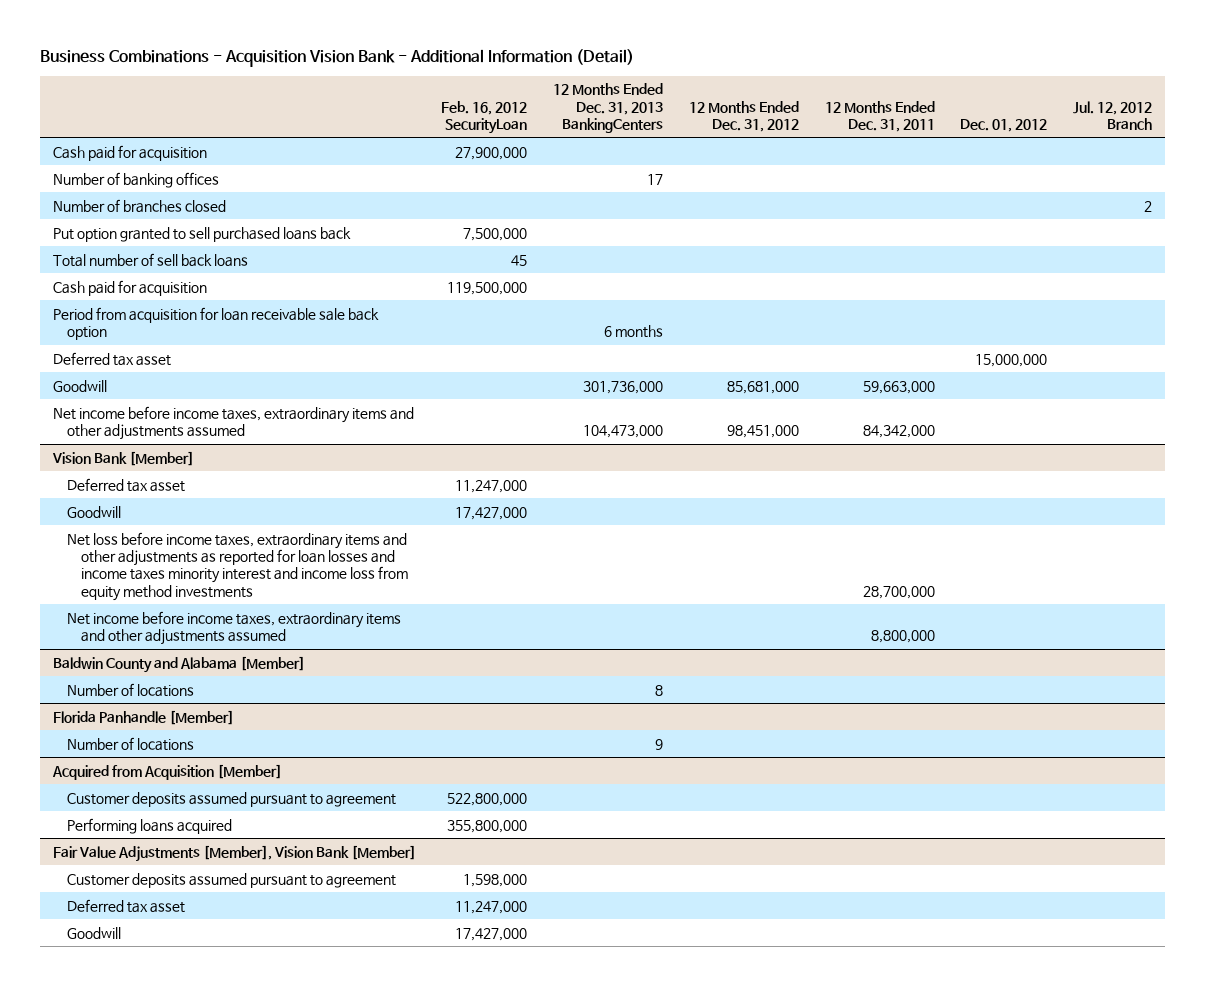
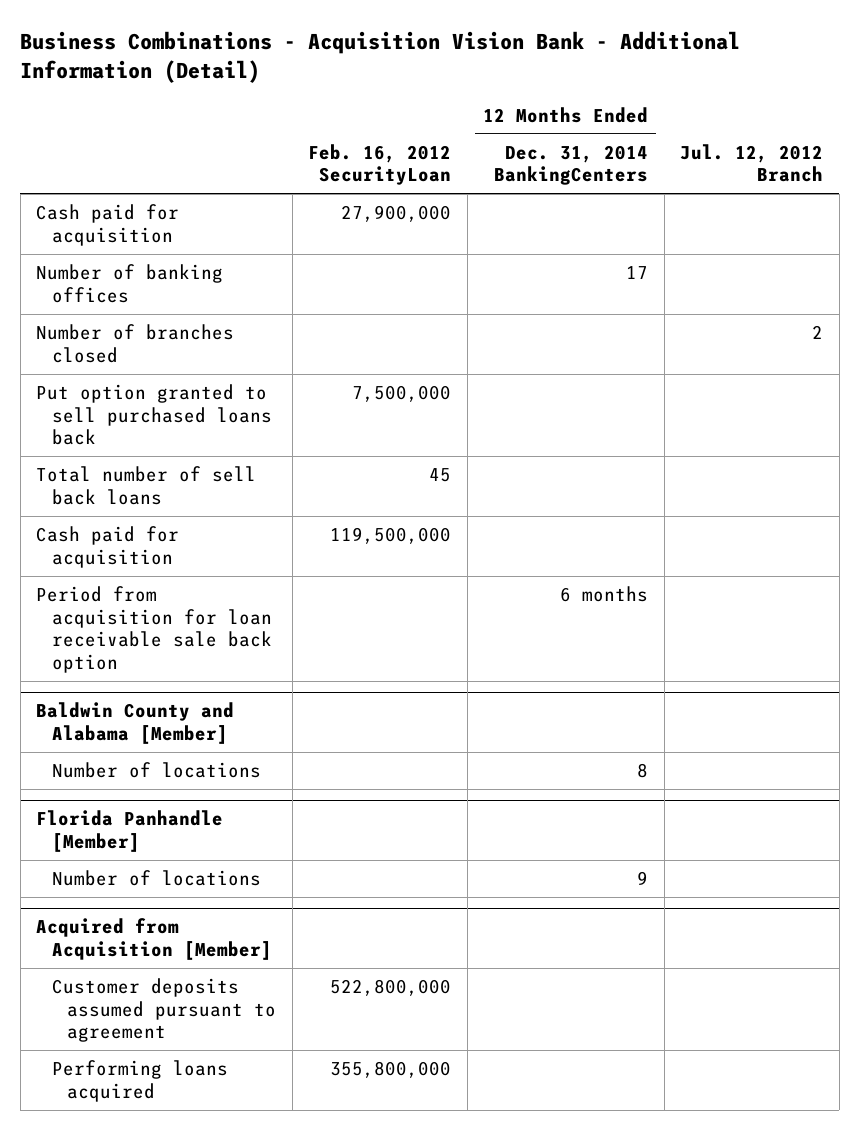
- | Feb. 16, 2012 SecurityLoan | 12 Months Ended Dec. 31, 2013 BankingCenters | 12 Months Ended Dec. 31, 2012 | 12 Months Ended Dec. 31, 2011 | Dec. 01, 2012 | Jul. 12, 2012 Branch
+ | Feb. 16, 2012 SecurityLoan | 12 Months Ended Dec. 31, 2014 BankingCenters | Jul. 12, 2012 Branch
- Deferred tax asset | | | | | 15,000,000 |
- Goodwill | | 301,736,000 | 85,681,000 | 59,663,000 | |
- Net income before income taxes, extraordinary items and other adjustments assumed | | 104,473,000 | 98,451,000 | 84,342,000 | |
- Vision Bank [Member]
- Deferred tax asset | 11,247,000 | | | | |
- Goodwill | 17,427,000 | | | | |
- Net loss before income taxes, extraordinary items and other adjustments as reported for loan losses and income taxes minority interest and income loss from equity method investments | | | | 28,700,000 | |
- Net income before income taxes, extraordinary items and other adjustments assumed | | | | 8,800,000 | |
- Fair Value Adjustments [Member], Vision Bank [Member]
- Customer deposits assumed pursuant to agreement | 1,598,000 | | | | |
- Deferred tax asset | 11,247,000 | | | | |
- Goodwill | 17,427,000 | | | | |

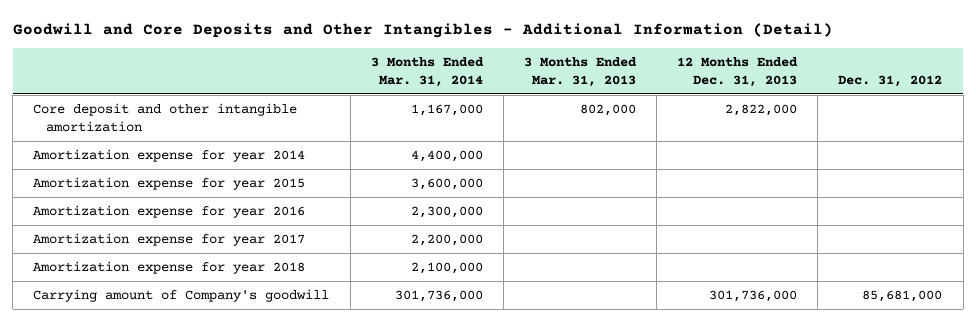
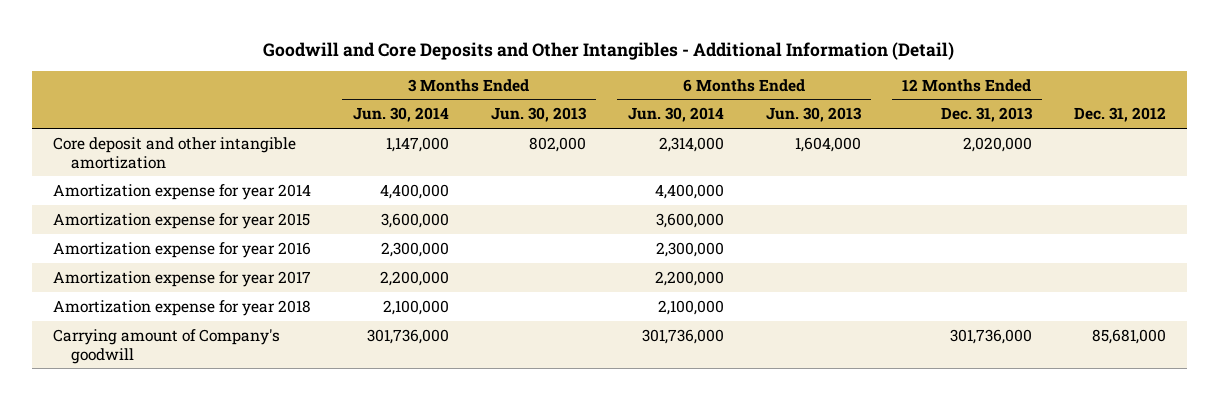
- | 3 Months Ended Mar. 31, 2014 | 3 Months Ended Mar. 31, 2013 | 12 Months Ended Dec. 31, 2013 | Dec. 31, 2012
+ | 3 Months Ended Jun. 30, 2014 | 3 Months Ended Jun. 30, 2013 | 6 Months Ended Jun. 30, 2014 | 6 Months Ended Jun. 30, 2013 | 12 Months Ended Dec. 31, 2013 | Dec. 31, 2012
- Core deposit and other intangible amortization | 1,167,000 | 802,000 | 2,822,000 |
+ Core deposit and other intangible amortization | 1,147,000 | 802,000 | 2,314,000 | 1,604,000 | 2,020,000 |

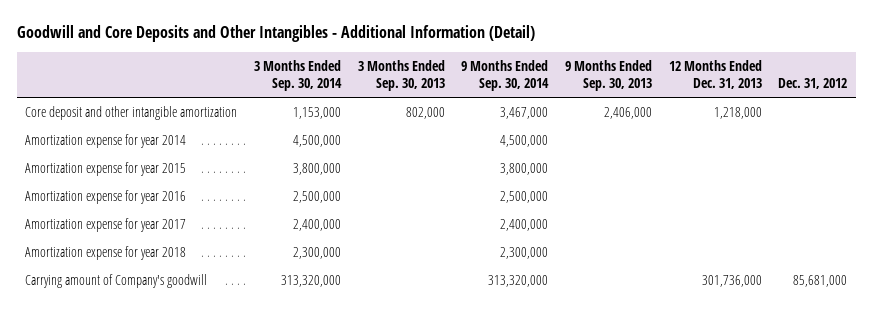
- | 3 Months Ended Jun. 30, 2014 | 3 Months Ended Jun. 30, 2013 | 6 Months Ended Jun. 30, 2014 | 6 Months Ended Jun. 30, 2013 | 12 Months Ended Dec. 31, 2013 | Dec. 31, 2012
+ | 3 Months Ended Sep. 30, 2014 | 3 Months Ended Sep. 30, 2013 | 9 Months Ended Sep. 30, 2014 | 9 Months Ended Sep. 30, 2013 | 12 Months Ended Dec. 31, 2013 | Dec. 31, 2012
- Core deposit and other intangible amortization | 1,147,000 | 802,000 | 2,314,000 | 1,604,000 | 2,020,000 |
+ Core deposit and other intangible amortization | 1,153,000 | 802,000 | 3,467,000 | 2,406,000 | 1,218,000 |

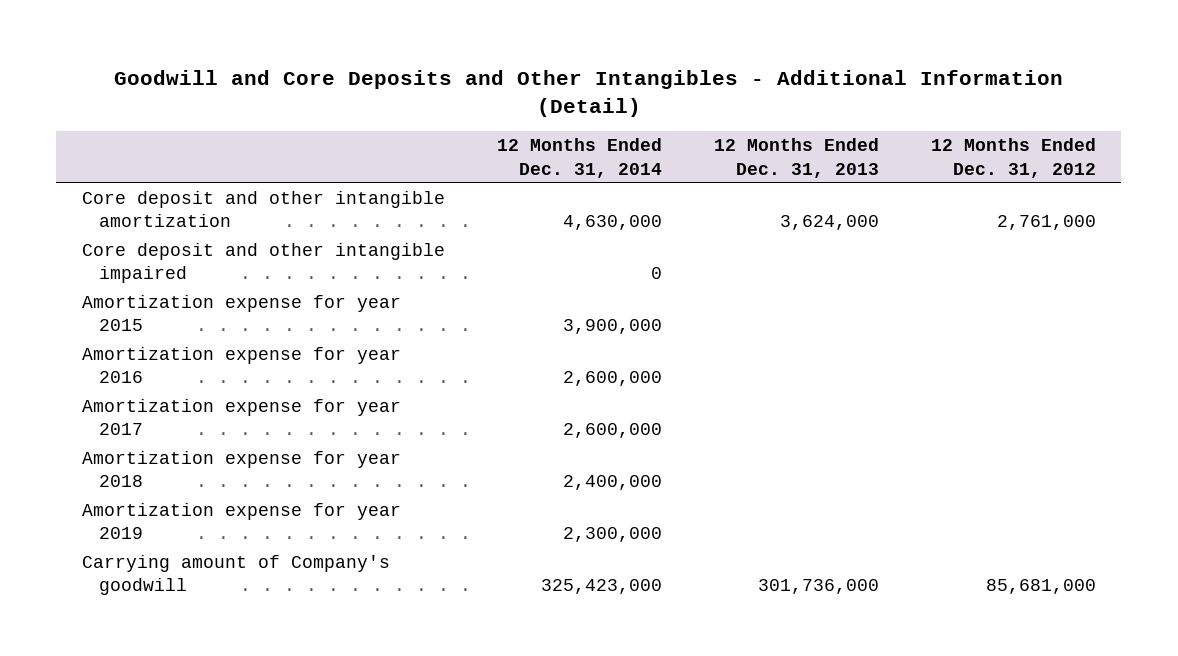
- | 3 Months Ended Sep. 30, 2014 | 3 Months Ended Sep. 30, 2013 | 9 Months Ended Sep. 30, 2014 | 9 Months Ended Sep. 30, 2013 | 12 Months Ended Dec. 31, 2013 | Dec. 31, 2012
+ | 12 Months Ended Dec. 31, 2014 | 12 Months Ended Dec. 31, 2013 | 12 Months Ended Dec. 31, 2012
- Core deposit and other intangible amortization | 1,153,000 | 802,000 | 3,467,000 | 2,406,000 | 1,218,000 |
- Amortization expense for year 2014 | 4,500,000 | | 4,500,000 | | |
+ Core deposit and other intangible amortization | 4,630,000 | 3,624,000 | 2,761,000
+ Core deposit and other intangible impaired | 0 | |
+ Amortization expense for year 2019 | 2,300,000 | |

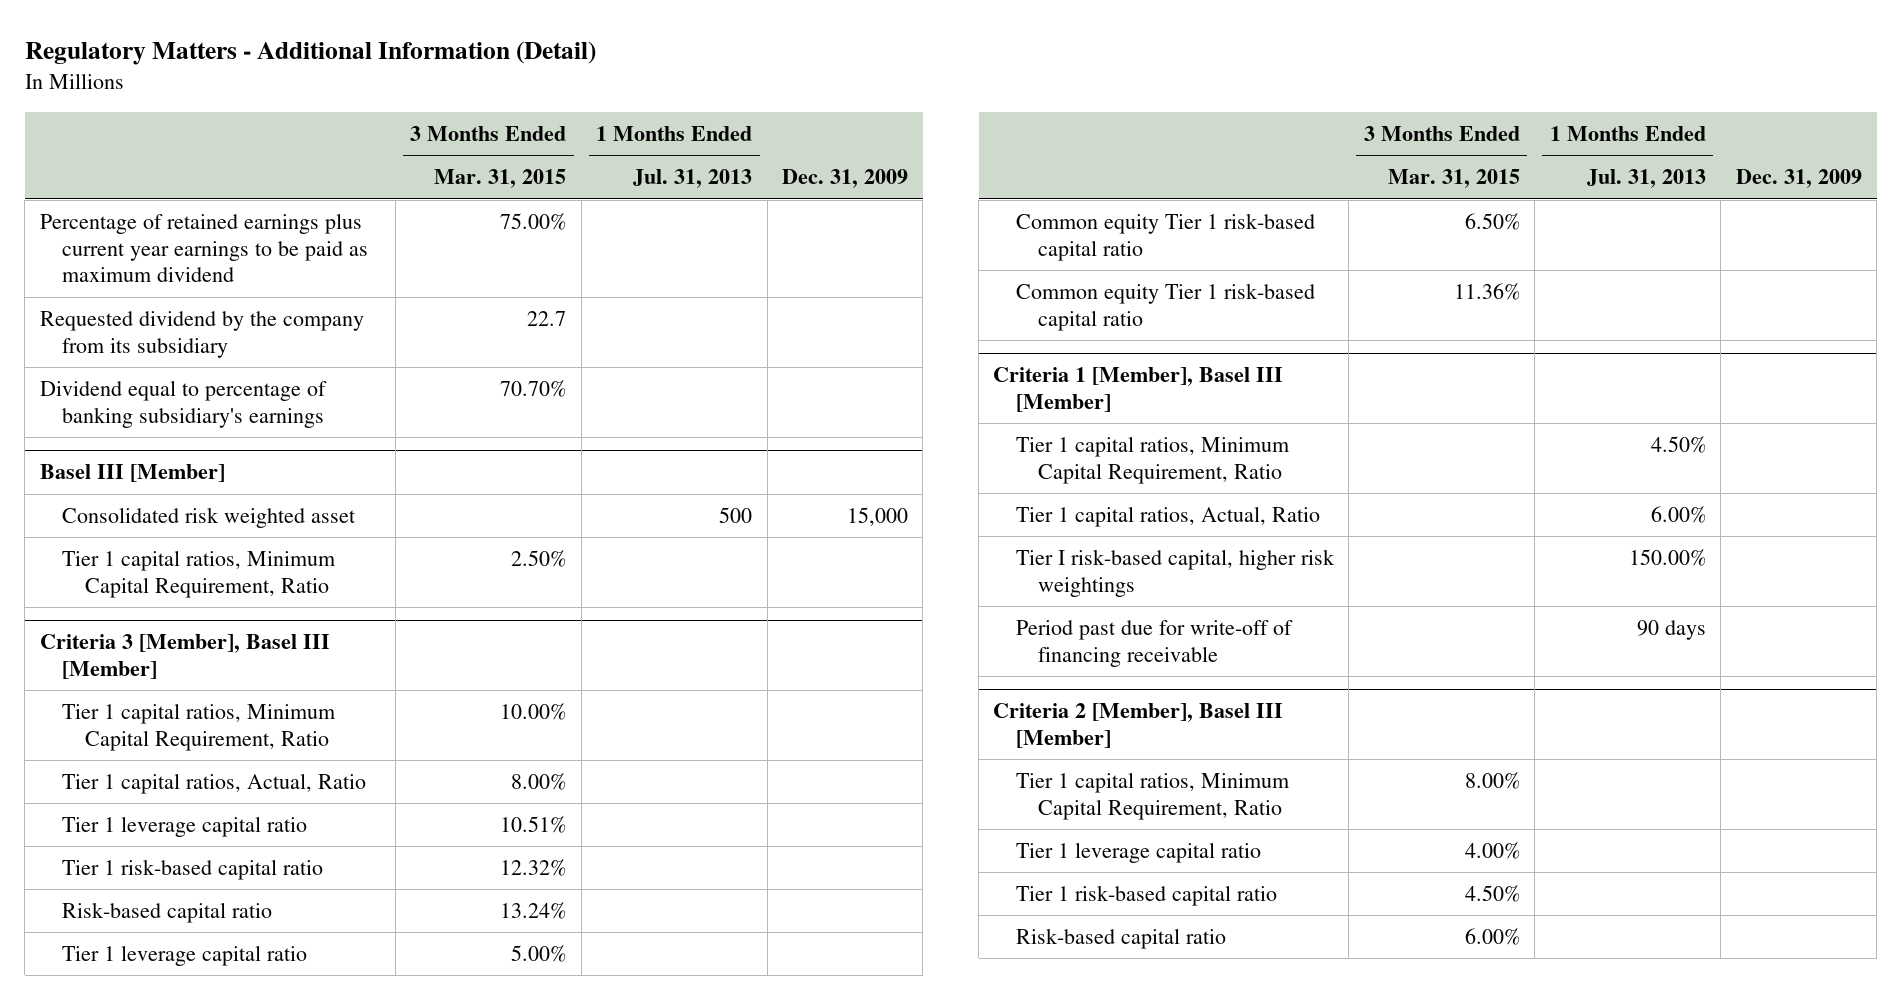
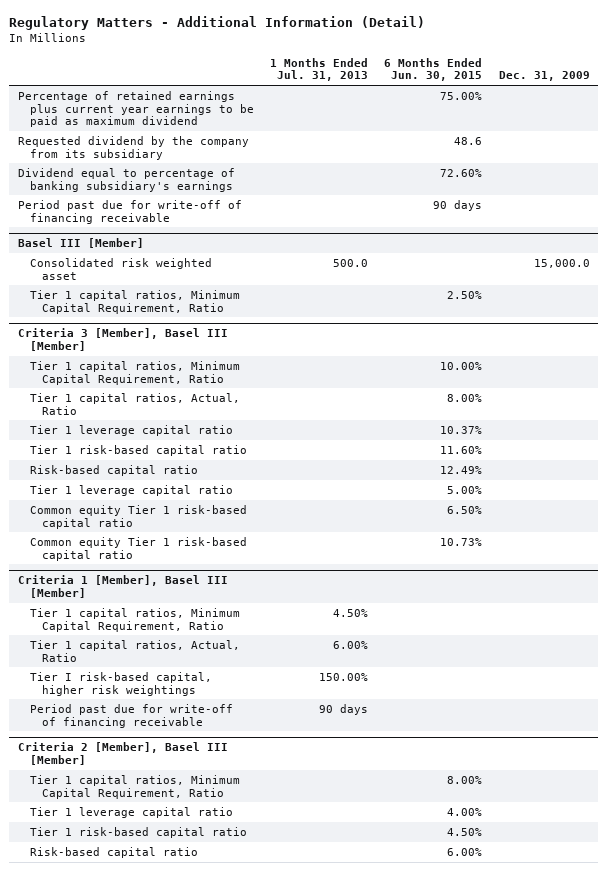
- | 3 Months Ended Mar. 31, 2015 | 1 Months Ended Jul. 31, 2013 | Dec. 31, 2009
+ | 1 Months Ended Jul. 31, 2013 | 6 Months Ended Jun. 30, 2015 | Dec. 31, 2009
+ Period past due for write-off of financing receivable | | 90 days |
@ Basel III [Member]
- Consolidated risk weighted asset | | 500 | 15,000
+ Consolidated risk weighted asset | 500.0 | | 15,000.0

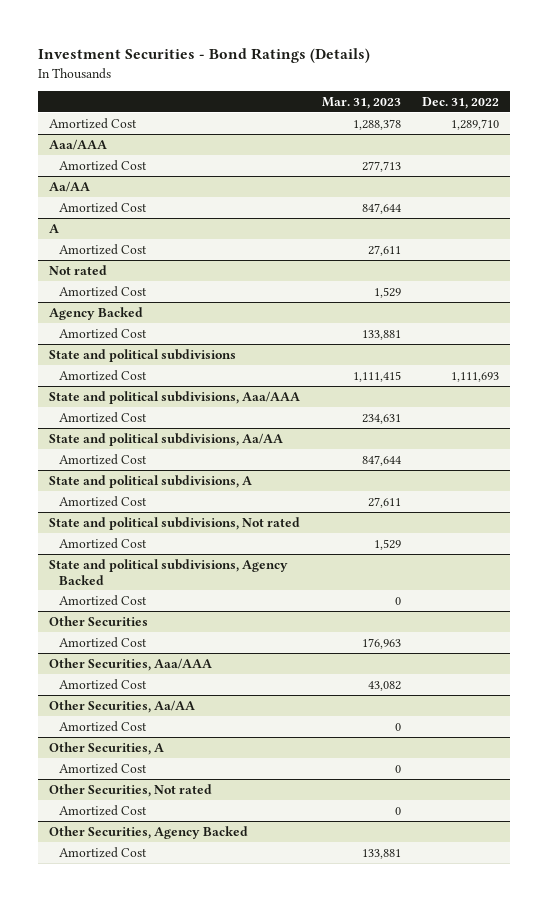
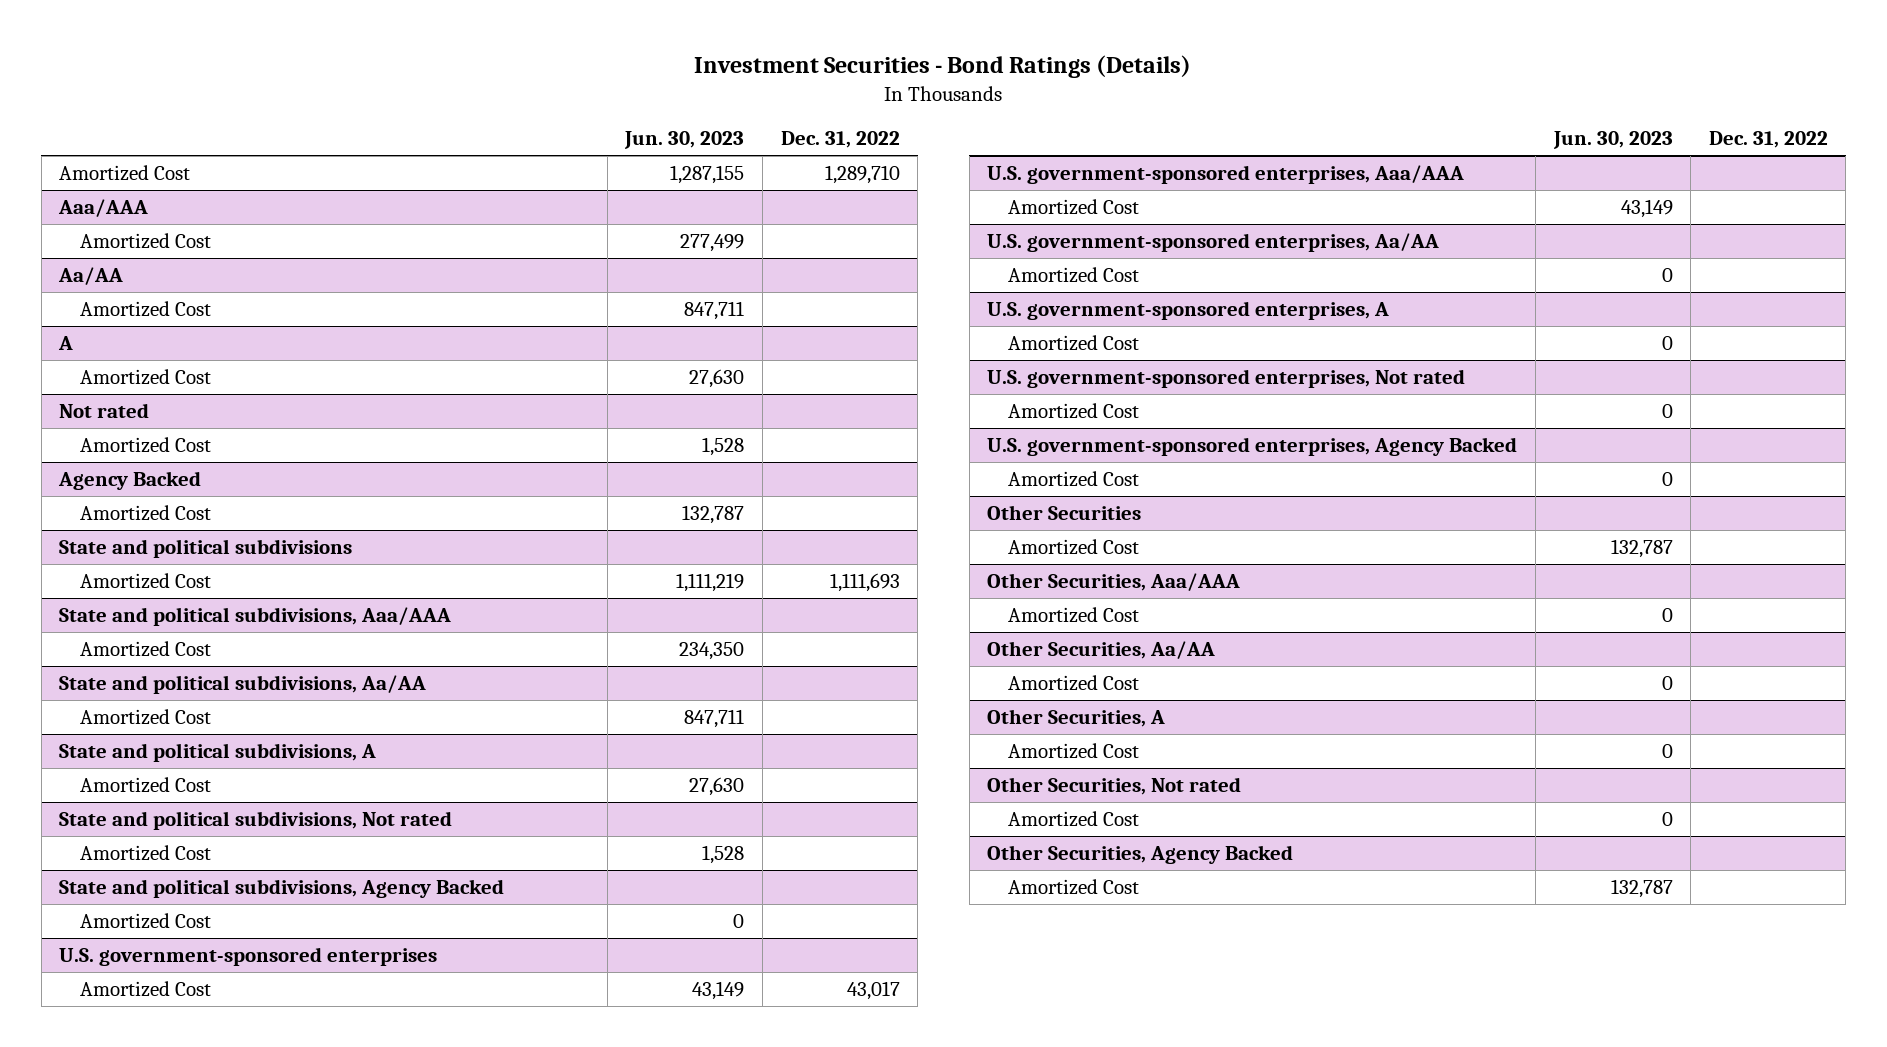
- | Mar. 31, 2023 | Dec. 31, 2022
+ | Jun. 30, 2023 | Dec. 31, 2022
+ U.S. government-sponsored enterprises
+ Amortized Cost | 43,149 | 43,017
+ U.S. government-sponsored enterprises, Aaa/AAA
+ Amortized Cost | 43,149 |
+ U.S. government-sponsored enterprises, Aa/AA
+ Amortized Cost | 0 |
+ U.S. government-sponsored enterprises, A
+ Amortized Cost | 0 |
+ U.S. government-sponsored enterprises, Not rated
+ Amortized Cost | 0 |
+ U.S. government-sponsored enterprises, Agency Backed
+ Amortized Cost | 0 |

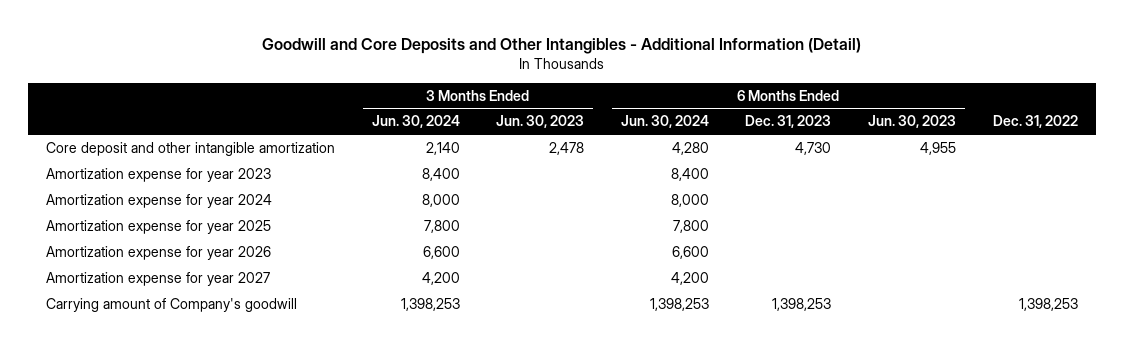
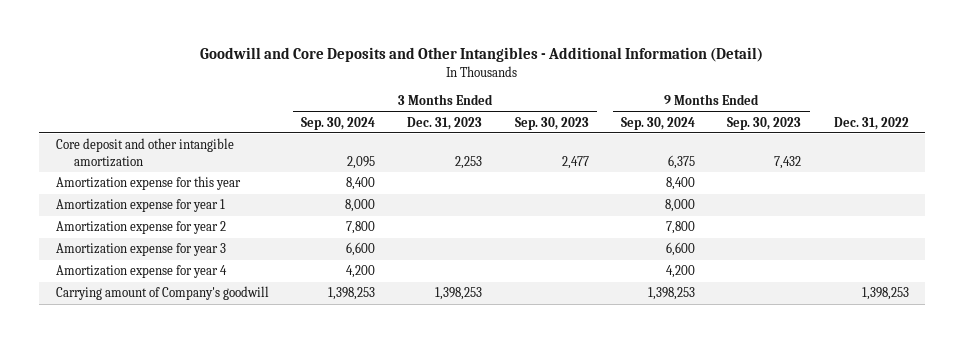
- | 3 Months Ended Jun. 30, 2024 | 3 Months Ended Jun. 30, 2023 | 6 Months Ended Jun. 30, 2024 | 6 Months Ended Dec. 31, 2023 | 6 Months Ended Jun. 30, 2023 | Dec. 31, 2022
+ | 3 Months Ended Sep. 30, 2024 | 3 Months Ended Dec. 31, 2023 | 3 Months Ended Sep. 30, 2023 | 9 Months Ended Sep. 30, 2024 | 9 Months Ended Sep. 30, 2023 | Dec. 31, 2022
- Amortization expense for year 2023 | 8,400 | | 8,400 | | |
- Amortization expense for year 2024 | 8,000 | | 8,000 | | |
- Amortization expense for year 2025 | 7,800 | | 7,800 | | |
- Amortization expense for year 2026 | 6,600 | | 6,600 | | |
- Amortization expense for year 2027 | 4,200 | | 4,200 | | |
+ Amortization expense for this year | 8,400 | | | 8,400 | |
+ Amortization expense for year 1 | 8,000 | | | 8,000 | |
+ Amortization expense for year 2 | 7,800 | | | 7,800 | |
+ Amortization expense for year 3 | 6,600 | | | 6,600 | |
+ Amortization expense for year 4 | 4,200 | | | 4,200 | |

